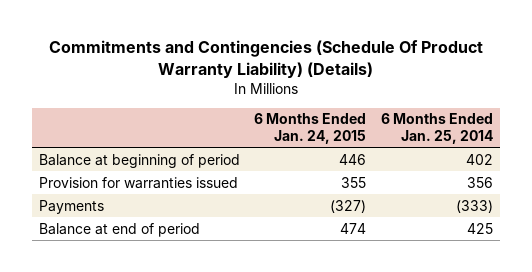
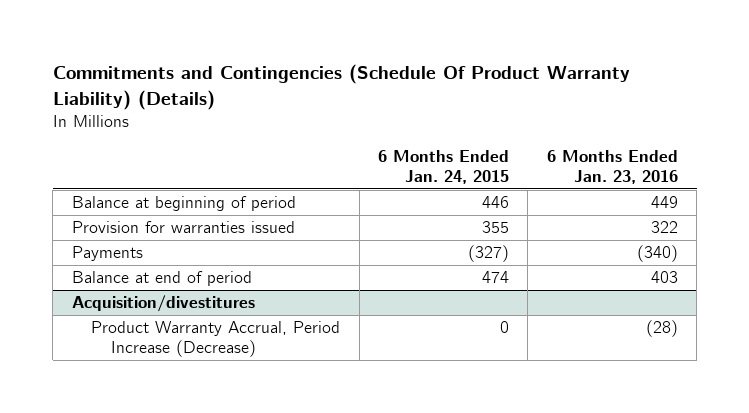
- | 6 Months Ended Jan. 24, 2015 | 6 Months Ended Jan. 25, 2014
+ | 6 Months Ended Jan. 24, 2015 | 6 Months Ended Jan. 23, 2016
+ Acquisition/divestitures
+ Product Warranty Accrual, Period Increase (Decrease) | 0 | (28)

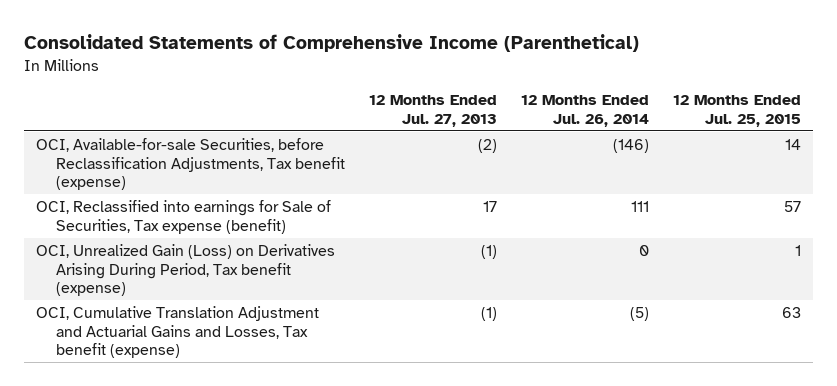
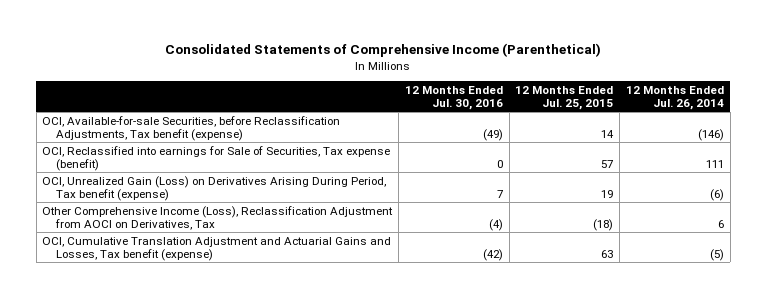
- | 12 Months Ended Jul. 27, 2013 | 12 Months Ended Jul. 26, 2014 | 12 Months Ended Jul. 25, 2015
+ | 12 Months Ended Jul. 30, 2016 | 12 Months Ended Jul. 25, 2015 | 12 Months Ended Jul. 26, 2014
- OCI, Unrealized Gain (Loss) on Derivatives Arising During Period, Tax benefit (expense) | (1) | 0 | 1
+ OCI, Unrealized Gain (Loss) on Derivatives Arising During Period, Tax benefit (expense) | 7 | 19 | (6)
+ Other Comprehensive Income (Loss), Reclassification Adjustment from AOCI on Derivatives, Tax | (4) | (18) | 6

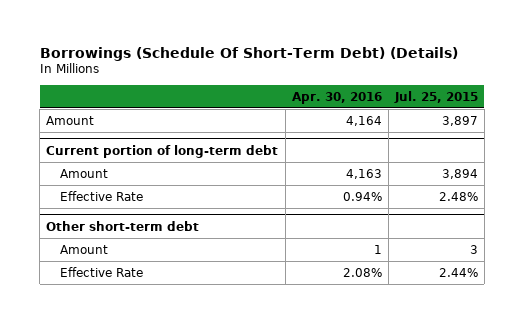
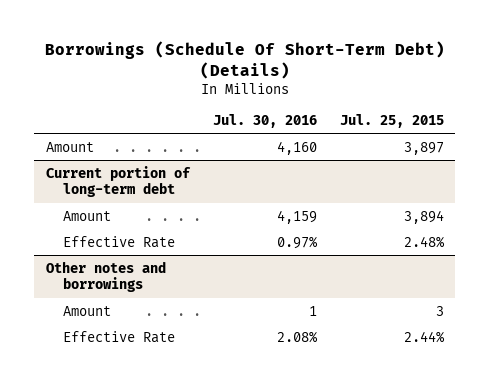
- | Apr. 30, 2016 | Jul. 25, 2015
+ | Jul. 30, 2016 | Jul. 25, 2015
- Other short-term debt
+ Other notes and borrowings

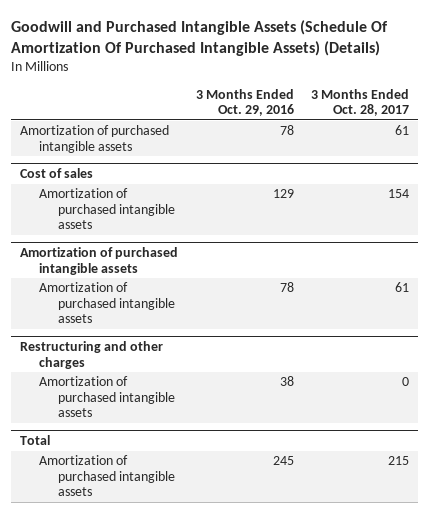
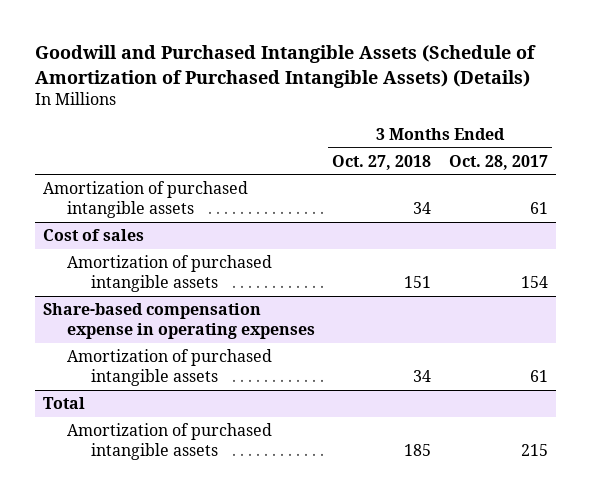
- Goodwill and Purchased Intangible Assets (Schedule Of Amortization Of Purchased Intangible Assets) (Details)
+ Goodwill and Purchased Intangible Assets (Schedule of Amortization of Purchased Intangible Assets) (Details)
- | 3 Months Ended Oct. 29, 2016 | 3 Months Ended Oct. 28, 2017
+ | 3 Months Ended Oct. 27, 2018 | 3 Months Ended Oct. 28, 2017
- Amortization of purchased intangible assets
+ Share-based compensation expense in operating expenses
- Restructuring and other charges
- Amortization of purchased intangible assets | 38 | 0

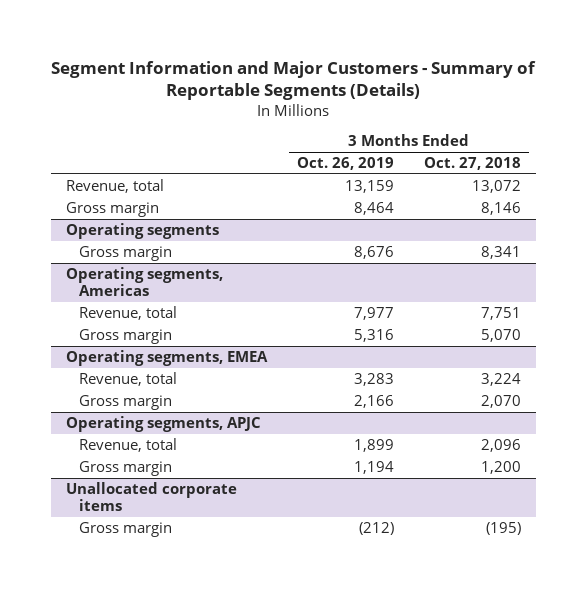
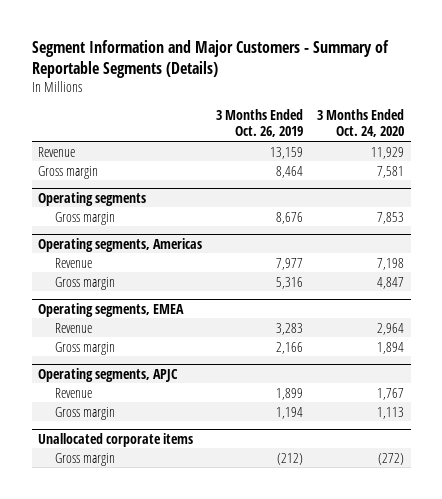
- | 3 Months Ended Oct. 26, 2019 | 3 Months Ended Oct. 27, 2018
+ | 3 Months Ended Oct. 26, 2019 | 3 Months Ended Oct. 24, 2020
- Revenue, total | 13,159 | 13,072
+ Revenue | 13,159 | 11,929
@ Operating segments, Americas
- Revenue, total | 7,977 | 7,751
+ Revenue | 7,977 | 7,198
@ Operating segments, EMEA
- Revenue, total | 3,283 | 3,224
+ Revenue | 3,283 | 2,964
@ Operating segments, APJC
- Revenue, total | 1,899 | 2,096
+ Revenue | 1,899 | 1,767

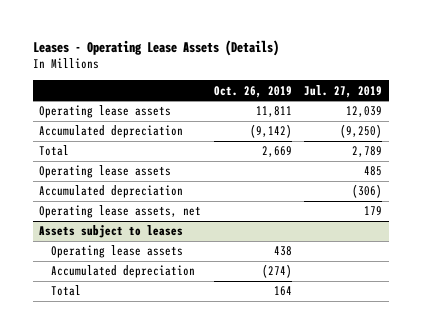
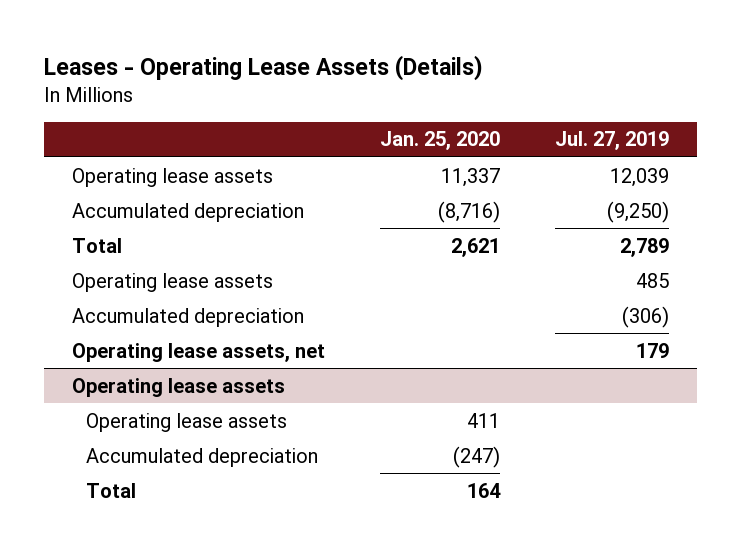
- | Oct. 26, 2019 | Jul. 27, 2019
+ | Jan. 25, 2020 | Jul. 27, 2019
- Assets subject to leases
+ Operating lease assets

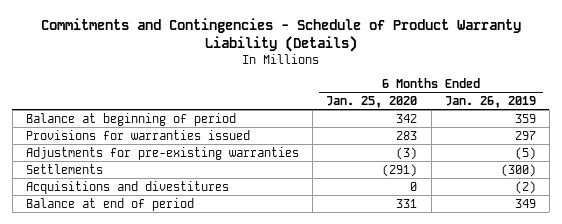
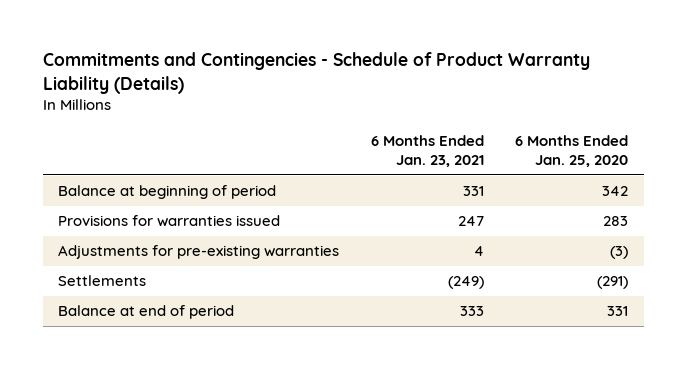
- | 6 Months Ended Jan. 25, 2020 | 6 Months Ended Jan. 26, 2019
+ | 6 Months Ended Jan. 23, 2021 | 6 Months Ended Jan. 25, 2020
- Acquisitions and divestitures | 0 | (2)

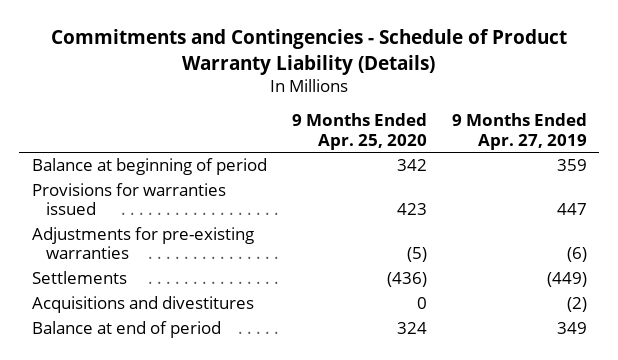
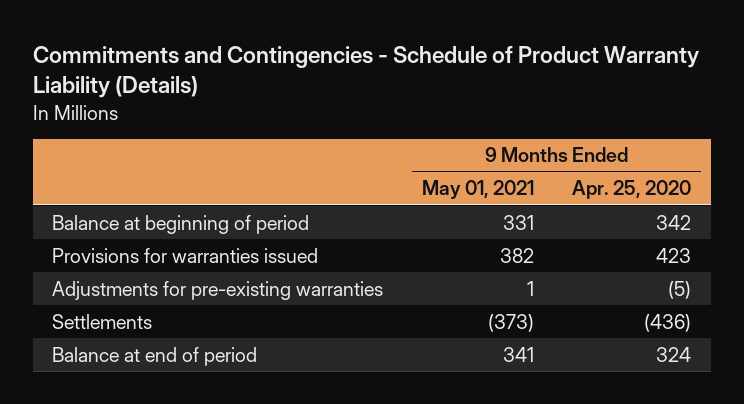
- | 9 Months Ended Apr. 25, 2020 | 9 Months Ended Apr. 27, 2019
+ | 9 Months Ended May 01, 2021 | 9 Months Ended Apr. 25, 2020
- Acquisitions and divestitures | 0 | (2)

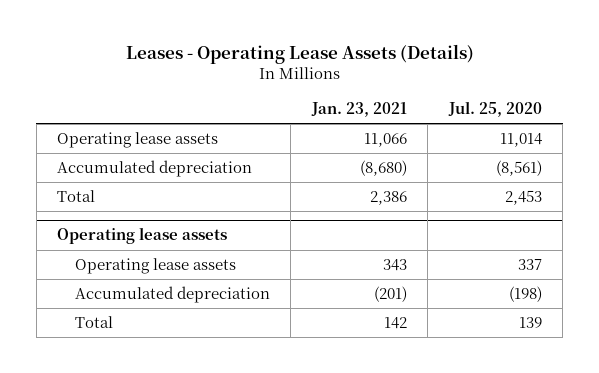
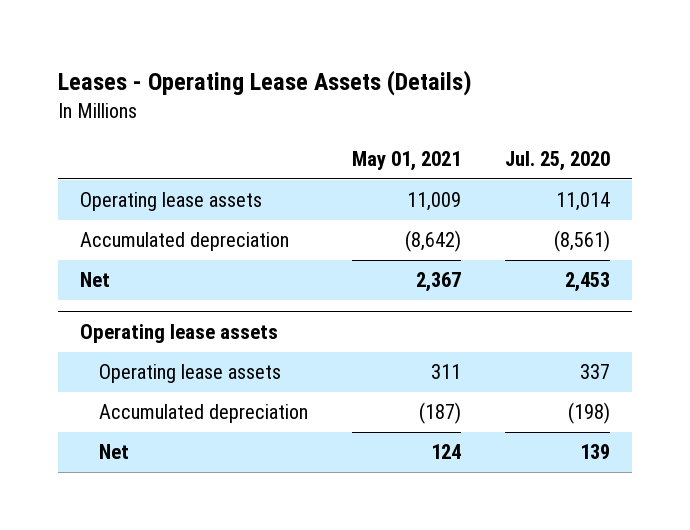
- | Jan. 23, 2021 | Jul. 25, 2020
+ | May 01, 2021 | Jul. 25, 2020
- Total | 2,386 | 2,453
+ Net | 2,367 | 2,453
@ Operating lease assets
- Total | 142 | 139
+ Net | 124 | 139

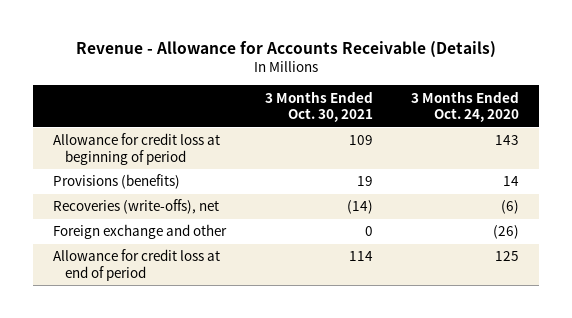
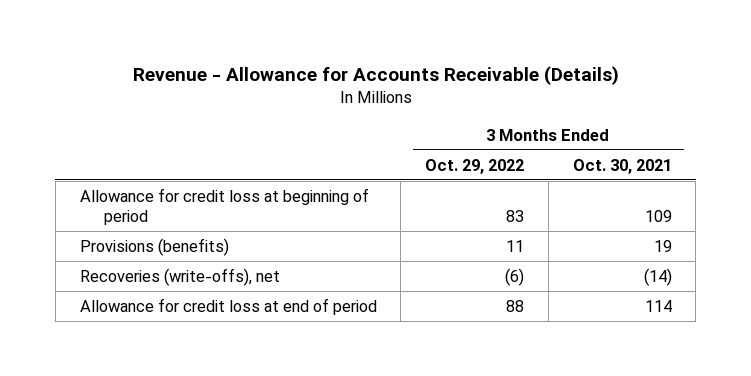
- | 3 Months Ended Oct. 30, 2021 | 3 Months Ended Oct. 24, 2020
+ | 3 Months Ended Oct. 29, 2022 | 3 Months Ended Oct. 30, 2021
- Foreign exchange and other | 0 | (26)

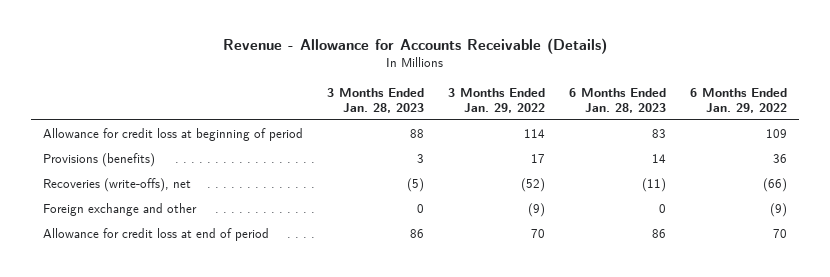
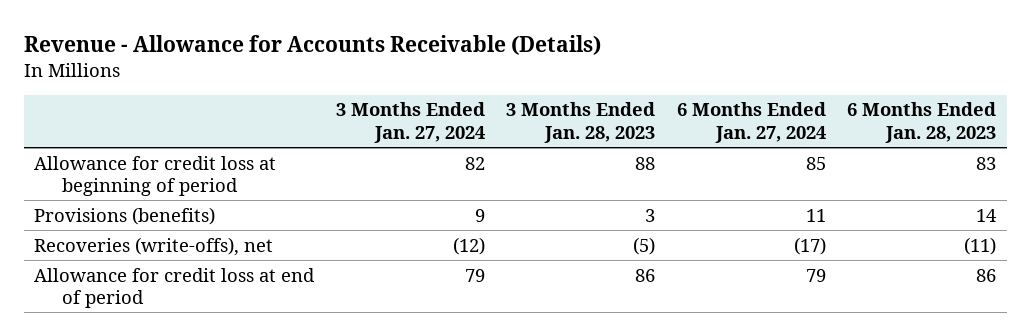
- | 3 Months Ended Jan. 28, 2023 | 3 Months Ended Jan. 29, 2022 | 6 Months Ended Jan. 28, 2023 | 6 Months Ended Jan. 29, 2022
+ | 3 Months Ended Jan. 27, 2024 | 3 Months Ended Jan. 28, 2023 | 6 Months Ended Jan. 27, 2024 | 6 Months Ended Jan. 28, 2023
- Foreign exchange and other | 0 | (9) | 0 | (9)

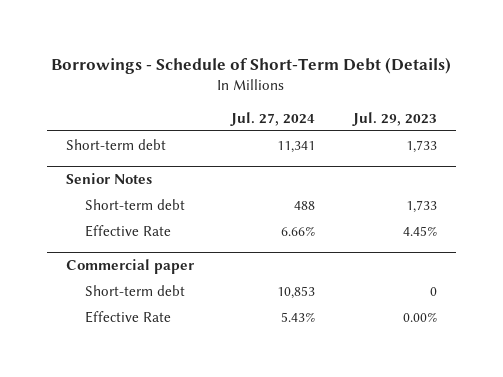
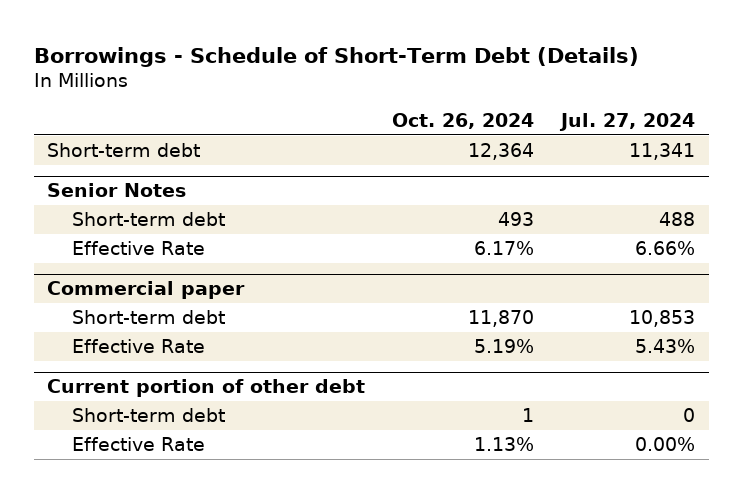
- | Jul. 27, 2024 | Jul. 29, 2023
+ | Oct. 26, 2024 | Jul. 27, 2024
+ Current portion of other debt
+ Short-term debt | 1 | 0
+ Effective Rate | 1.13% | 0.00%

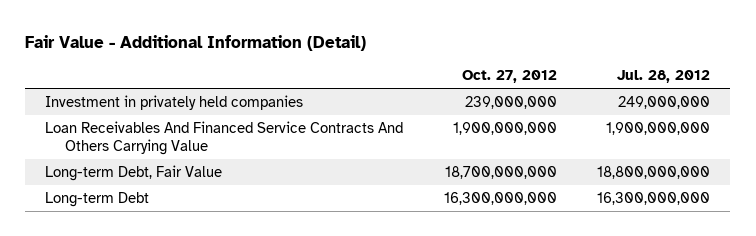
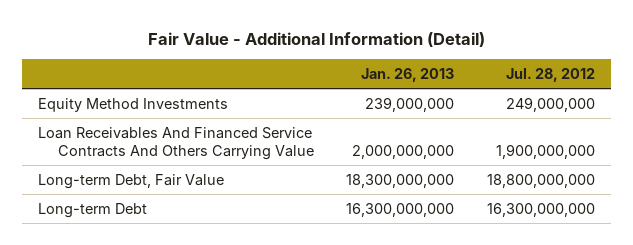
- | Oct. 27, 2012 | Jul. 28, 2012
+ | Jan. 26, 2013 | Jul. 28, 2012
- Investment in privately held companies | 239,000,000 | 249,000,000
+ Equity Method Investments | 239,000,000 | 249,000,000

